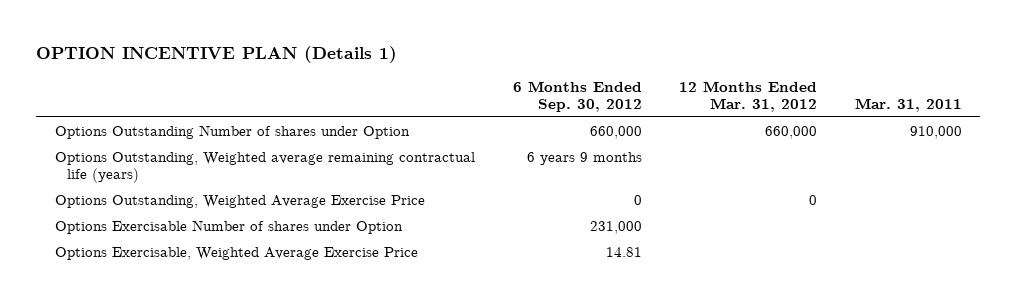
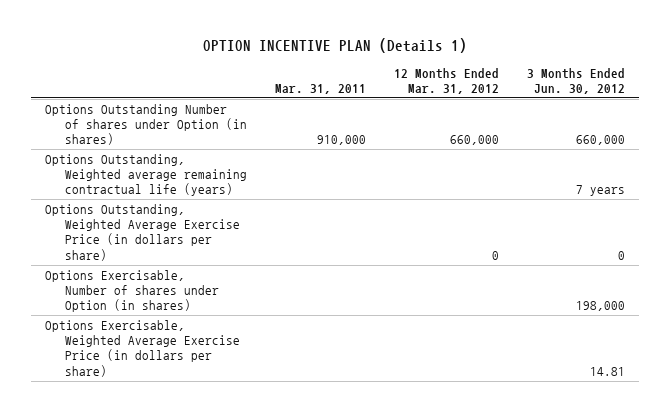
- | 6 Months Ended Sep. 30, 2012 | 12 Months Ended Mar. 31, 2012 | Mar. 31, 2011
+ | Mar. 31, 2011 | 12 Months Ended Mar. 31, 2012 | 3 Months Ended Jun. 30, 2012
- Options Outstanding Number of shares under Option | 660,000 | 660,000 | 910,000
+ Options Outstanding Number of shares under Option (in shares) | 910,000 | 660,000 | 660,000
- Options Outstanding, Weighted Average Exercise Price | 0 | 0 |
- Options Exercisable Number of shares under Option | 231,000 | |
- Options Exercisable, Weighted Average Exercise Price | 14.81 | |
+ Options Outstanding, Weighted Average Exercise Price (in dollars per share) | | 0 | 0
+ Options Exercisable, Number of shares under Option (in shares) | | | 198,000
+ Options Exercisable, Weighted Average Exercise Price (in dollars per share) | | | 14.81

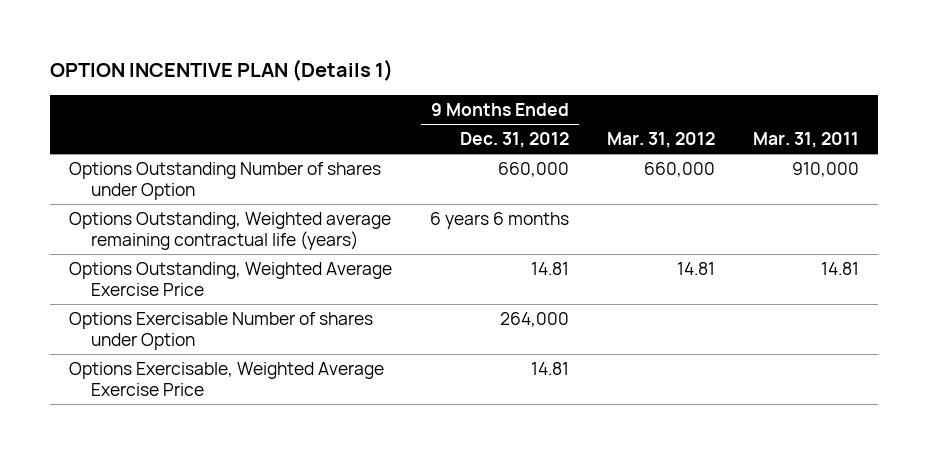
- | Mar. 31, 2011 | 12 Months Ended Mar. 31, 2012 | 3 Months Ended Jun. 30, 2012
+ | 9 Months Ended Dec. 31, 2012 | Mar. 31, 2012 | Mar. 31, 2011
- Options Outstanding Number of shares under Option (in shares) | 910,000 | 660,000 | 660,000
+ Options Outstanding Number of shares under Option | 660,000 | 660,000 | 910,000
- Options Outstanding, Weighted Average Exercise Price (in dollars per share) | | 0 | 0
- Options Exercisable, Number of shares under Option (in shares) | | | 198,000
- Options Exercisable, Weighted Average Exercise Price (in dollars per share) | | | 14.81
+ Options Outstanding, Weighted Average Exercise Price | 14.81 | 14.81 | 14.81
+ Options Exercisable Number of shares under Option | 264,000 | |
+ Options Exercisable, Weighted Average Exercise Price | 14.81 | |

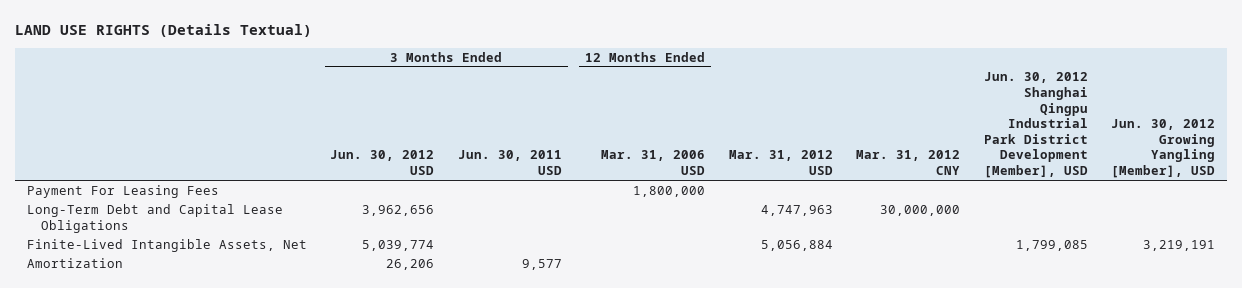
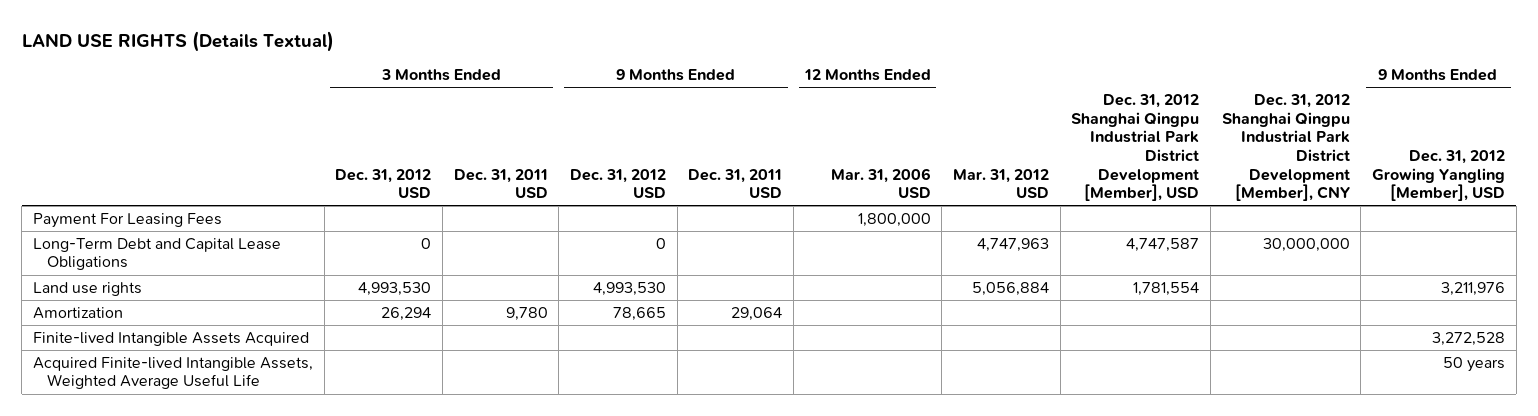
- | 3 Months Ended Jun. 30, 2012 USD | 3 Months Ended Jun. 30, 2011 USD | 12 Months Ended Mar. 31, 2006 USD | Mar. 31, 2012 USD | Mar. 31, 2012 CNY | Jun. 30, 2012 Shanghai Qingpu Industrial Park District Development [Member], USD | Jun. 30, 2012 Growing Yangling [Member], USD
+ | 3 Months Ended Dec. 31, 2012 USD | 3 Months Ended Dec. 31, 2011 USD | 9 Months Ended Dec. 31, 2012 USD | 9 Months Ended Dec. 31, 2011 USD | 12 Months Ended Mar. 31, 2006 USD | Mar. 31, 2012 USD | Dec. 31, 2012 Shanghai Qingpu Industrial Park District Development [Member], USD | Dec. 31, 2012 Shanghai Qingpu Industrial Park District Development [Member], CNY | 9 Months Ended Dec. 31, 2012 Growing Yangling [Member], USD
- Finite-Lived Intangible Assets, Net | 5,039,774 | | | 5,056,884 | | 1,799,085 | 3,219,191
+ Land use rights | 4,993,530 | | 4,993,530 | | | 5,056,884 | 1,781,554 | | 3,211,976
+ Finite-lived Intangible Assets Acquired | | | | | | | | | 3,272,528
+ Acquired Finite-lived Intangible Assets, Weighted Average Useful Life | | | | | | | | | 50 years

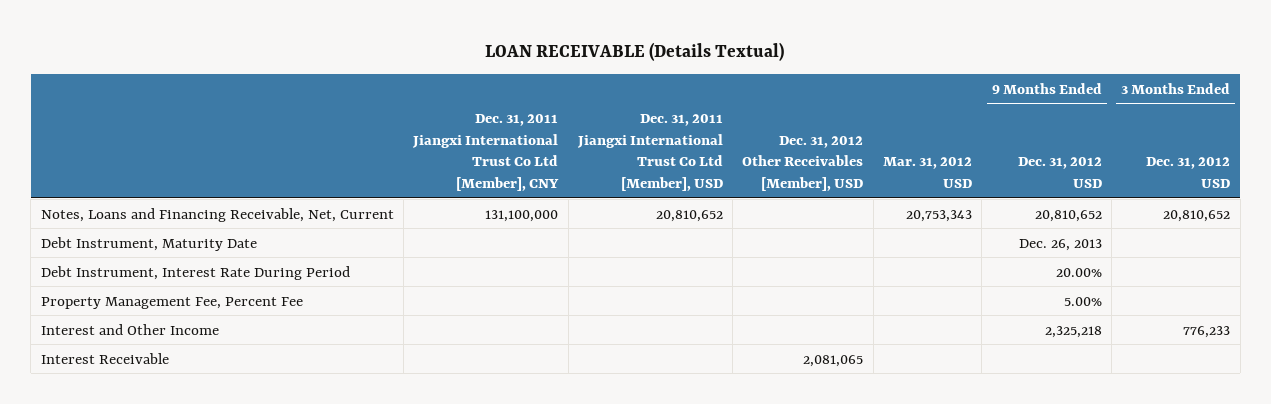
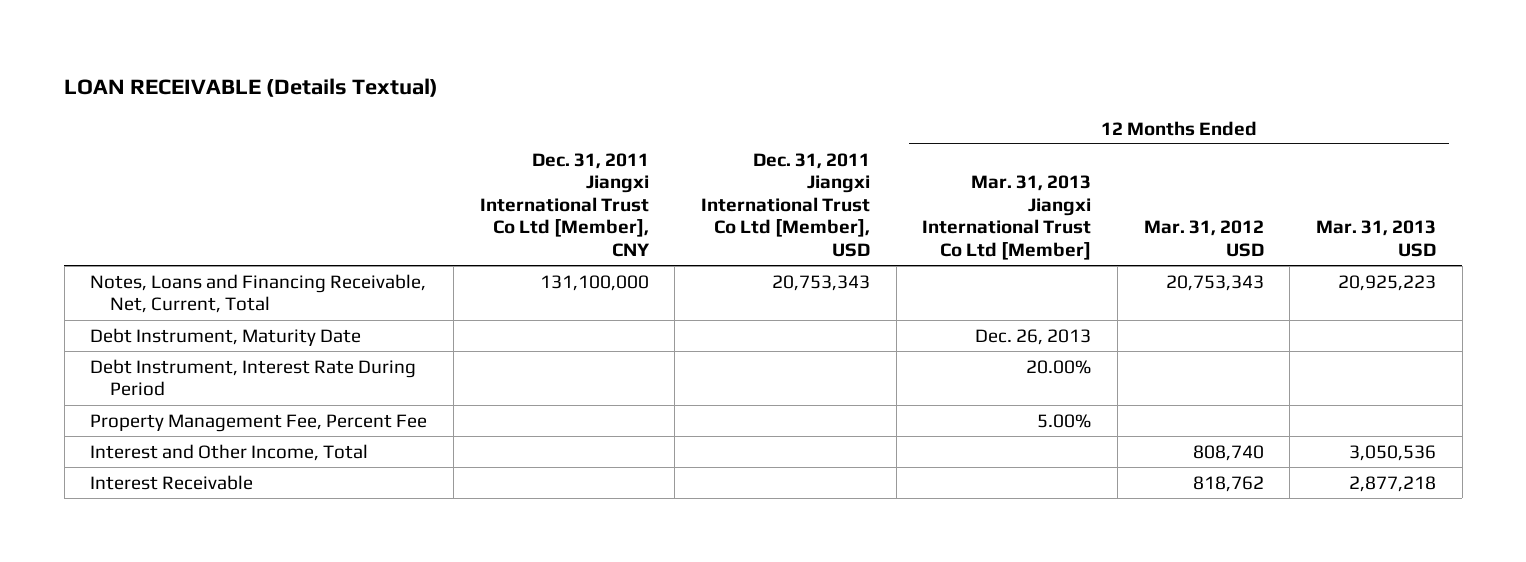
- | Dec. 31, 2011 Jiangxi International Trust Co Ltd [Member], CNY | Dec. 31, 2011 Jiangxi International Trust Co Ltd [Member], USD | Dec. 31, 2012 Other Receivables [Member], USD | Mar. 31, 2012 USD | 9 Months Ended Dec. 31, 2012 USD | 3 Months Ended Dec. 31, 2012 USD
+ | Dec. 31, 2011 Jiangxi International Trust Co Ltd [Member], CNY | Dec. 31, 2011 Jiangxi International Trust Co Ltd [Member], USD | 12 Months Ended Mar. 31, 2013 Jiangxi International Trust Co Ltd [Member] | 12 Months Ended Mar. 31, 2012 USD | 12 Months Ended Mar. 31, 2013 USD
- Notes, Loans and Financing Receivable, Net, Current | 131,100,000 | 20,810,652 | | 20,753,343 | 20,810,652 | 20,810,652
+ Notes, Loans and Financing Receivable, Net, Current, Total | 131,100,000 | 20,753,343 | | 20,753,343 | 20,925,223
- Interest and Other Income | | | | | 2,325,218 | 776,233
+ Interest and Other Income, Total | | | | 808,740 | 3,050,536

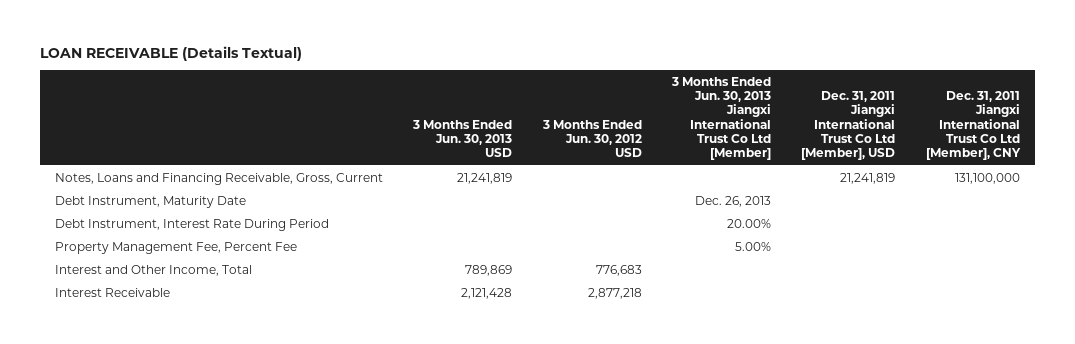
- | Dec. 31, 2011 Jiangxi International Trust Co Ltd [Member], CNY | Dec. 31, 2011 Jiangxi International Trust Co Ltd [Member], USD | 12 Months Ended Mar. 31, 2013 Jiangxi International Trust Co Ltd [Member] | 12 Months Ended Mar. 31, 2012 USD | 12 Months Ended Mar. 31, 2013 USD
+ | 3 Months Ended Jun. 30, 2013 USD | 3 Months Ended Jun. 30, 2012 USD | 3 Months Ended Jun. 30, 2013 Jiangxi International Trust Co Ltd [Member] | Dec. 31, 2011 Jiangxi International Trust Co Ltd [Member], USD | Dec. 31, 2011 Jiangxi International Trust Co Ltd [Member], CNY
- Notes, Loans and Financing Receivable, Net, Current, Total | 131,100,000 | 20,753,343 | | 20,753,343 | 20,925,223
+ Notes, Loans and Financing Receivable, Gross, Current | 21,241,819 | | | 21,241,819 | 131,100,000

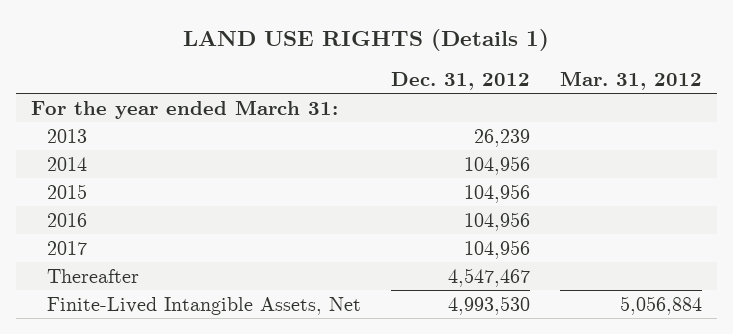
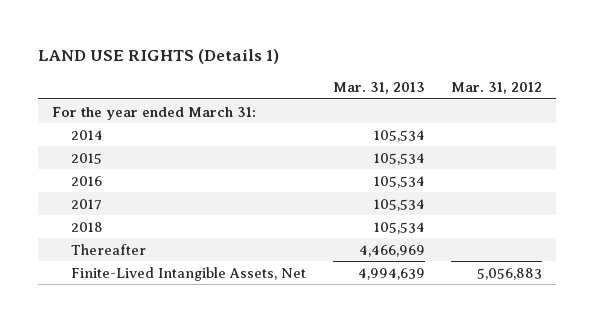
- | Dec. 31, 2012 | Mar. 31, 2012
+ | Mar. 31, 2013 | Mar. 31, 2012
- 2013 | 26,239 |
+ 2018 | 105,534 |
- Finite-Lived Intangible Assets, Net | 4,993,530 | 5,056,884
+ Finite-Lived Intangible Assets, Net | 4,994,639 | 5,056,883

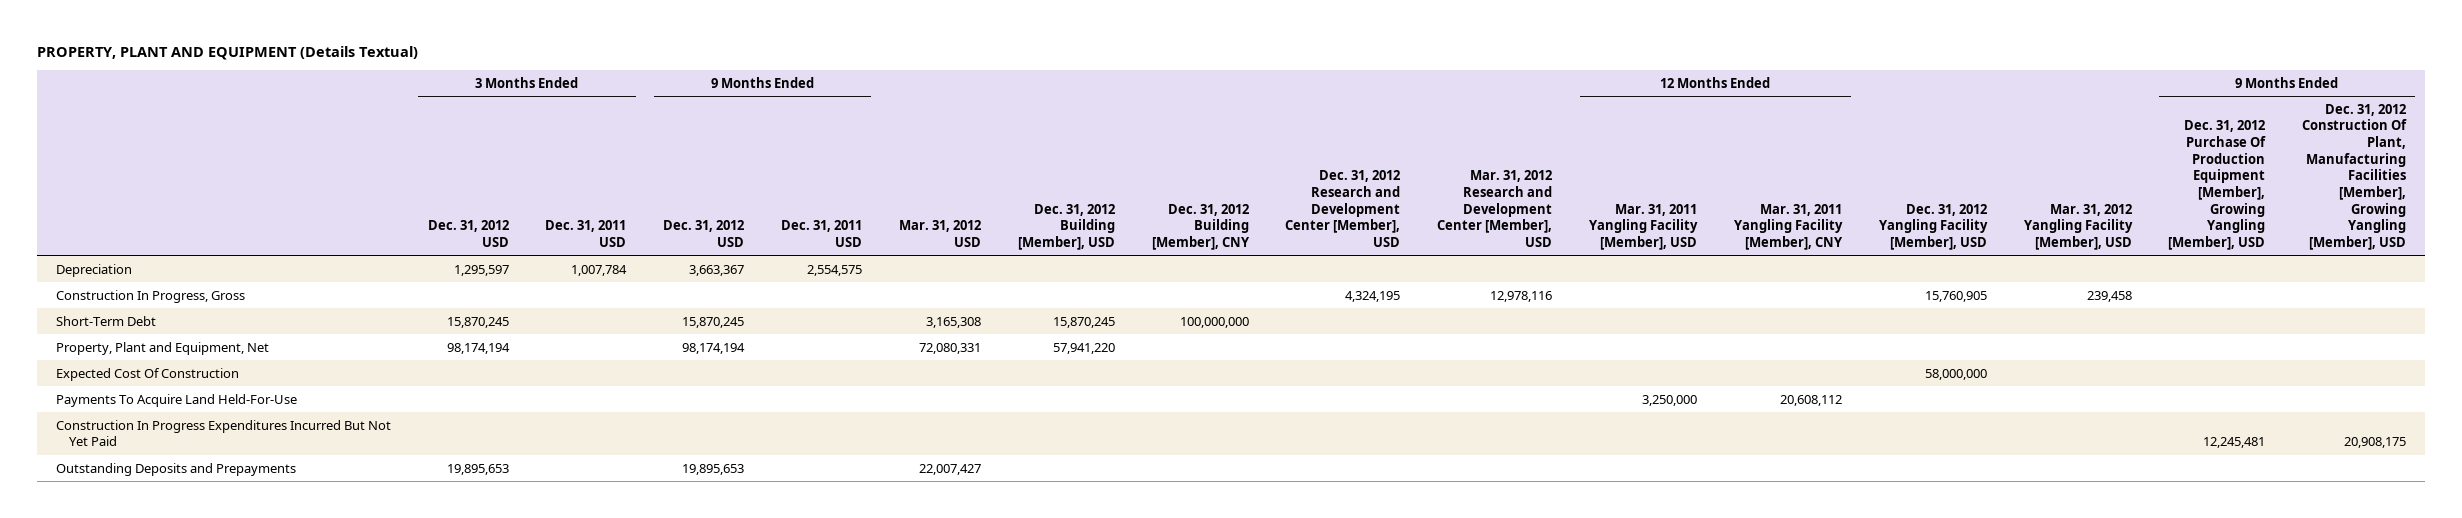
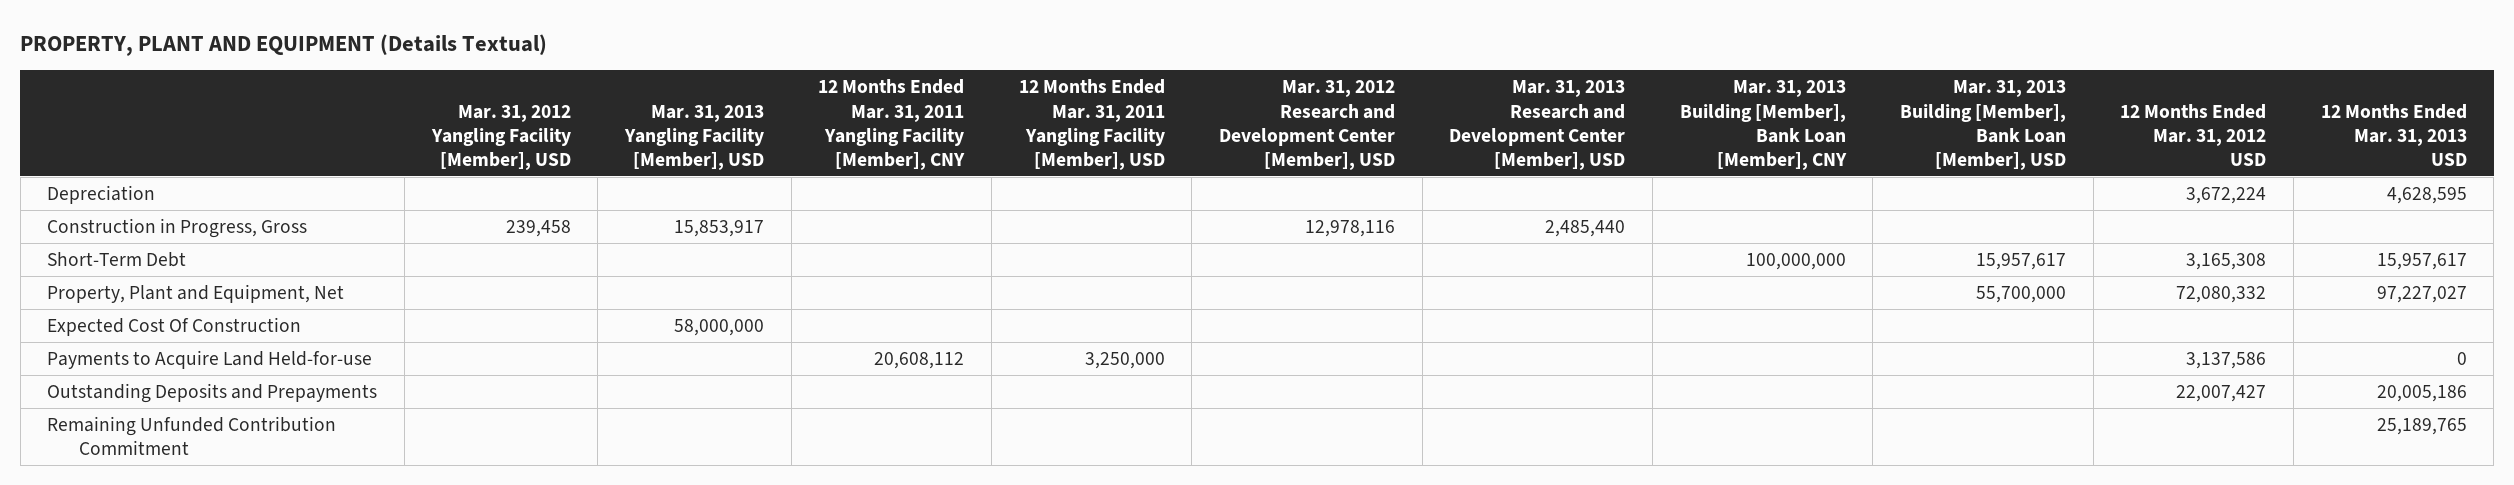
- | 3 Months Ended Dec. 31, 2012 USD | 3 Months Ended Dec. 31, 2011 USD | 9 Months Ended Dec. 31, 2012 USD | 9 Months Ended Dec. 31, 2011 USD | Mar. 31, 2012 USD | Dec. 31, 2012 Building [Member], USD | Dec. 31, 2012 Building [Member], CNY | Dec. 31, 2012 Research and Development Center [Member], USD | Mar. 31, 2012 Research and Development Center [Member], USD | 12 Months Ended Mar. 31, 2011 Yangling Facility [Member], USD | 12 Months Ended Mar. 31, 2011 Yangling Facility [Member], CNY | Dec. 31, 2012 Yangling Facility [Member], USD | Mar. 31, 2012 Yangling Facility [Member], USD | 9 Months Ended Dec. 31, 2012 Purchase Of Production Equipment [Member], Growing Yangling [Member], USD | 9 Months Ended Dec. 31, 2012 Construction Of Plant, Manufacturing Facilities [Member], Growing Yangling [Member], USD
+ | Mar. 31, 2012 Yangling Facility [Member], USD | Mar. 31, 2013 Yangling Facility [Member], USD | 12 Months Ended Mar. 31, 2011 Yangling Facility [Member], CNY | 12 Months Ended Mar. 31, 2011 Yangling Facility [Member], USD | Mar. 31, 2012 Research and Development Center [Member], USD | Mar. 31, 2013 Research and Development Center [Member], USD | Mar. 31, 2013 Building [Member], Bank Loan [Member], CNY | Mar. 31, 2013 Building [Member], Bank Loan [Member], USD | 12 Months Ended Mar. 31, 2012 USD | 12 Months Ended Mar. 31, 2013 USD
- Construction In Progress, Gross | | | | | | | | 4,324,195 | 12,978,116 | | | 15,760,905 | 239,458 | |
+ Construction in Progress, Gross | 239,458 | 15,853,917 | | | 12,978,116 | 2,485,440 | | | |
- Payments To Acquire Land Held-For-Use | | | | | | | | | | 3,250,000 | 20,608,112 | | | |
- Construction In Progress Expenditures Incurred But Not Yet Paid | | | | | | | | | | | | | | 12,245,481 | 20,908,175
+ Payments to Acquire Land Held-for-use | | | 20,608,112 | 3,250,000 | | | | | 3,137,586 | 0
+ Remaining Unfunded Contribution Commitment | | | | | | | | | | 25,189,765

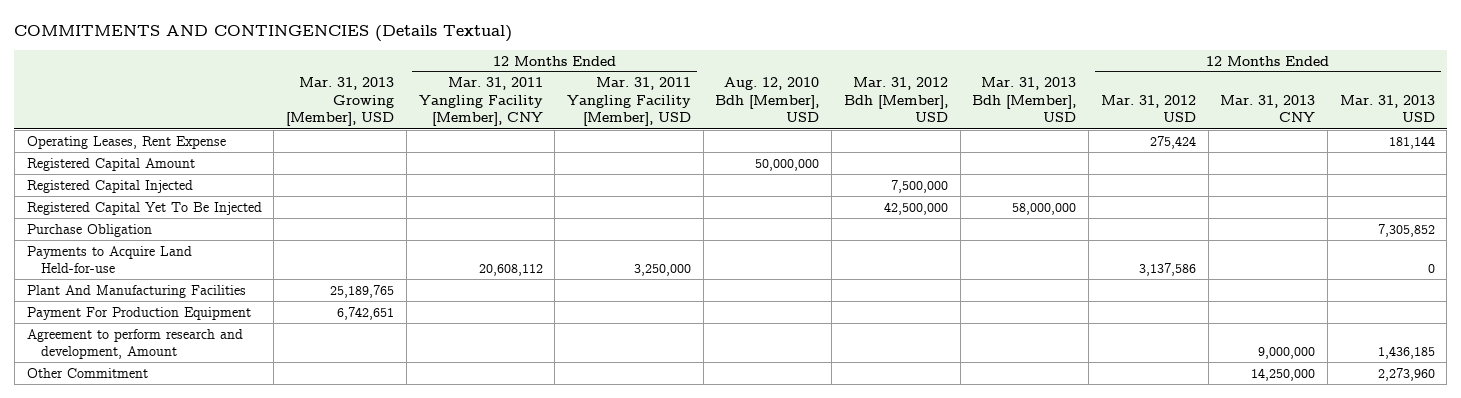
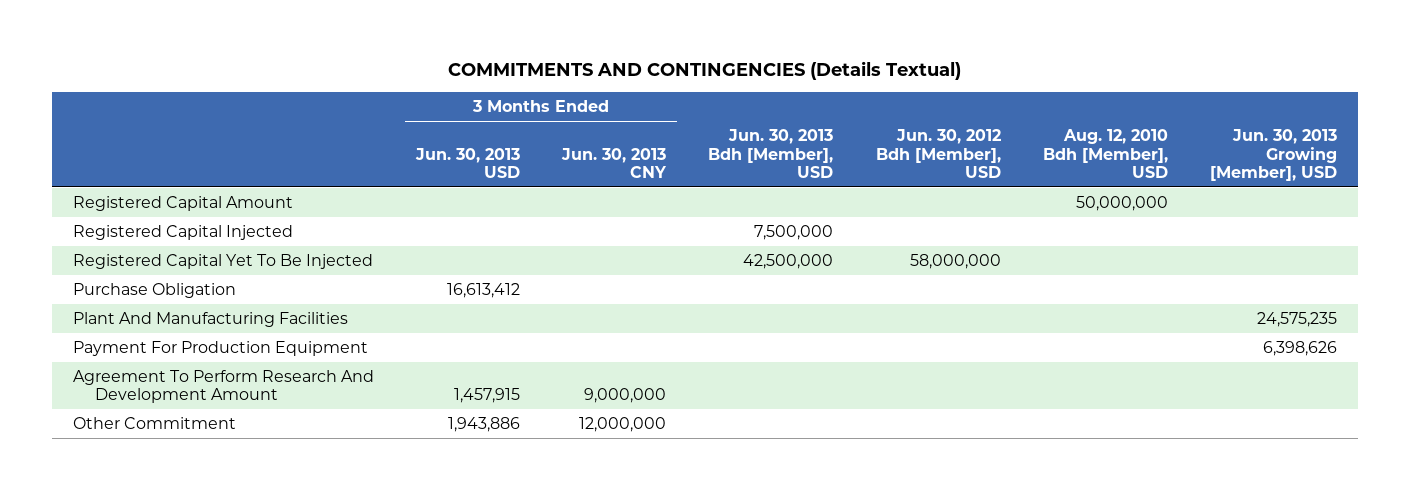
- | Mar. 31, 2013 Growing [Member], USD | 12 Months Ended Mar. 31, 2011 Yangling Facility [Member], CNY | 12 Months Ended Mar. 31, 2011 Yangling Facility [Member], USD | Aug. 12, 2010 Bdh [Member], USD | Mar. 31, 2012 Bdh [Member], USD | Mar. 31, 2013 Bdh [Member], USD | 12 Months Ended Mar. 31, 2012 USD | 12 Months Ended Mar. 31, 2013 CNY | 12 Months Ended Mar. 31, 2013 USD
+ | 3 Months Ended Jun. 30, 2013 USD | 3 Months Ended Jun. 30, 2013 CNY | Jun. 30, 2013 Bdh [Member], USD | Jun. 30, 2012 Bdh [Member], USD | Aug. 12, 2010 Bdh [Member], USD | Jun. 30, 2013 Growing [Member], USD
- Operating Leases, Rent Expense | | | | | | | 275,424 | | 181,144
- Payments to Acquire Land Held-for-use | | 20,608,112 | 3,250,000 | | | | 3,137,586 | | 0
- Agreement to perform research and development, Amount | | | | | | | | 9,000,000 | 1,436,185
+ Agreement To Perform Research And Development Amount | 1,457,915 | 9,000,000 | | | |

